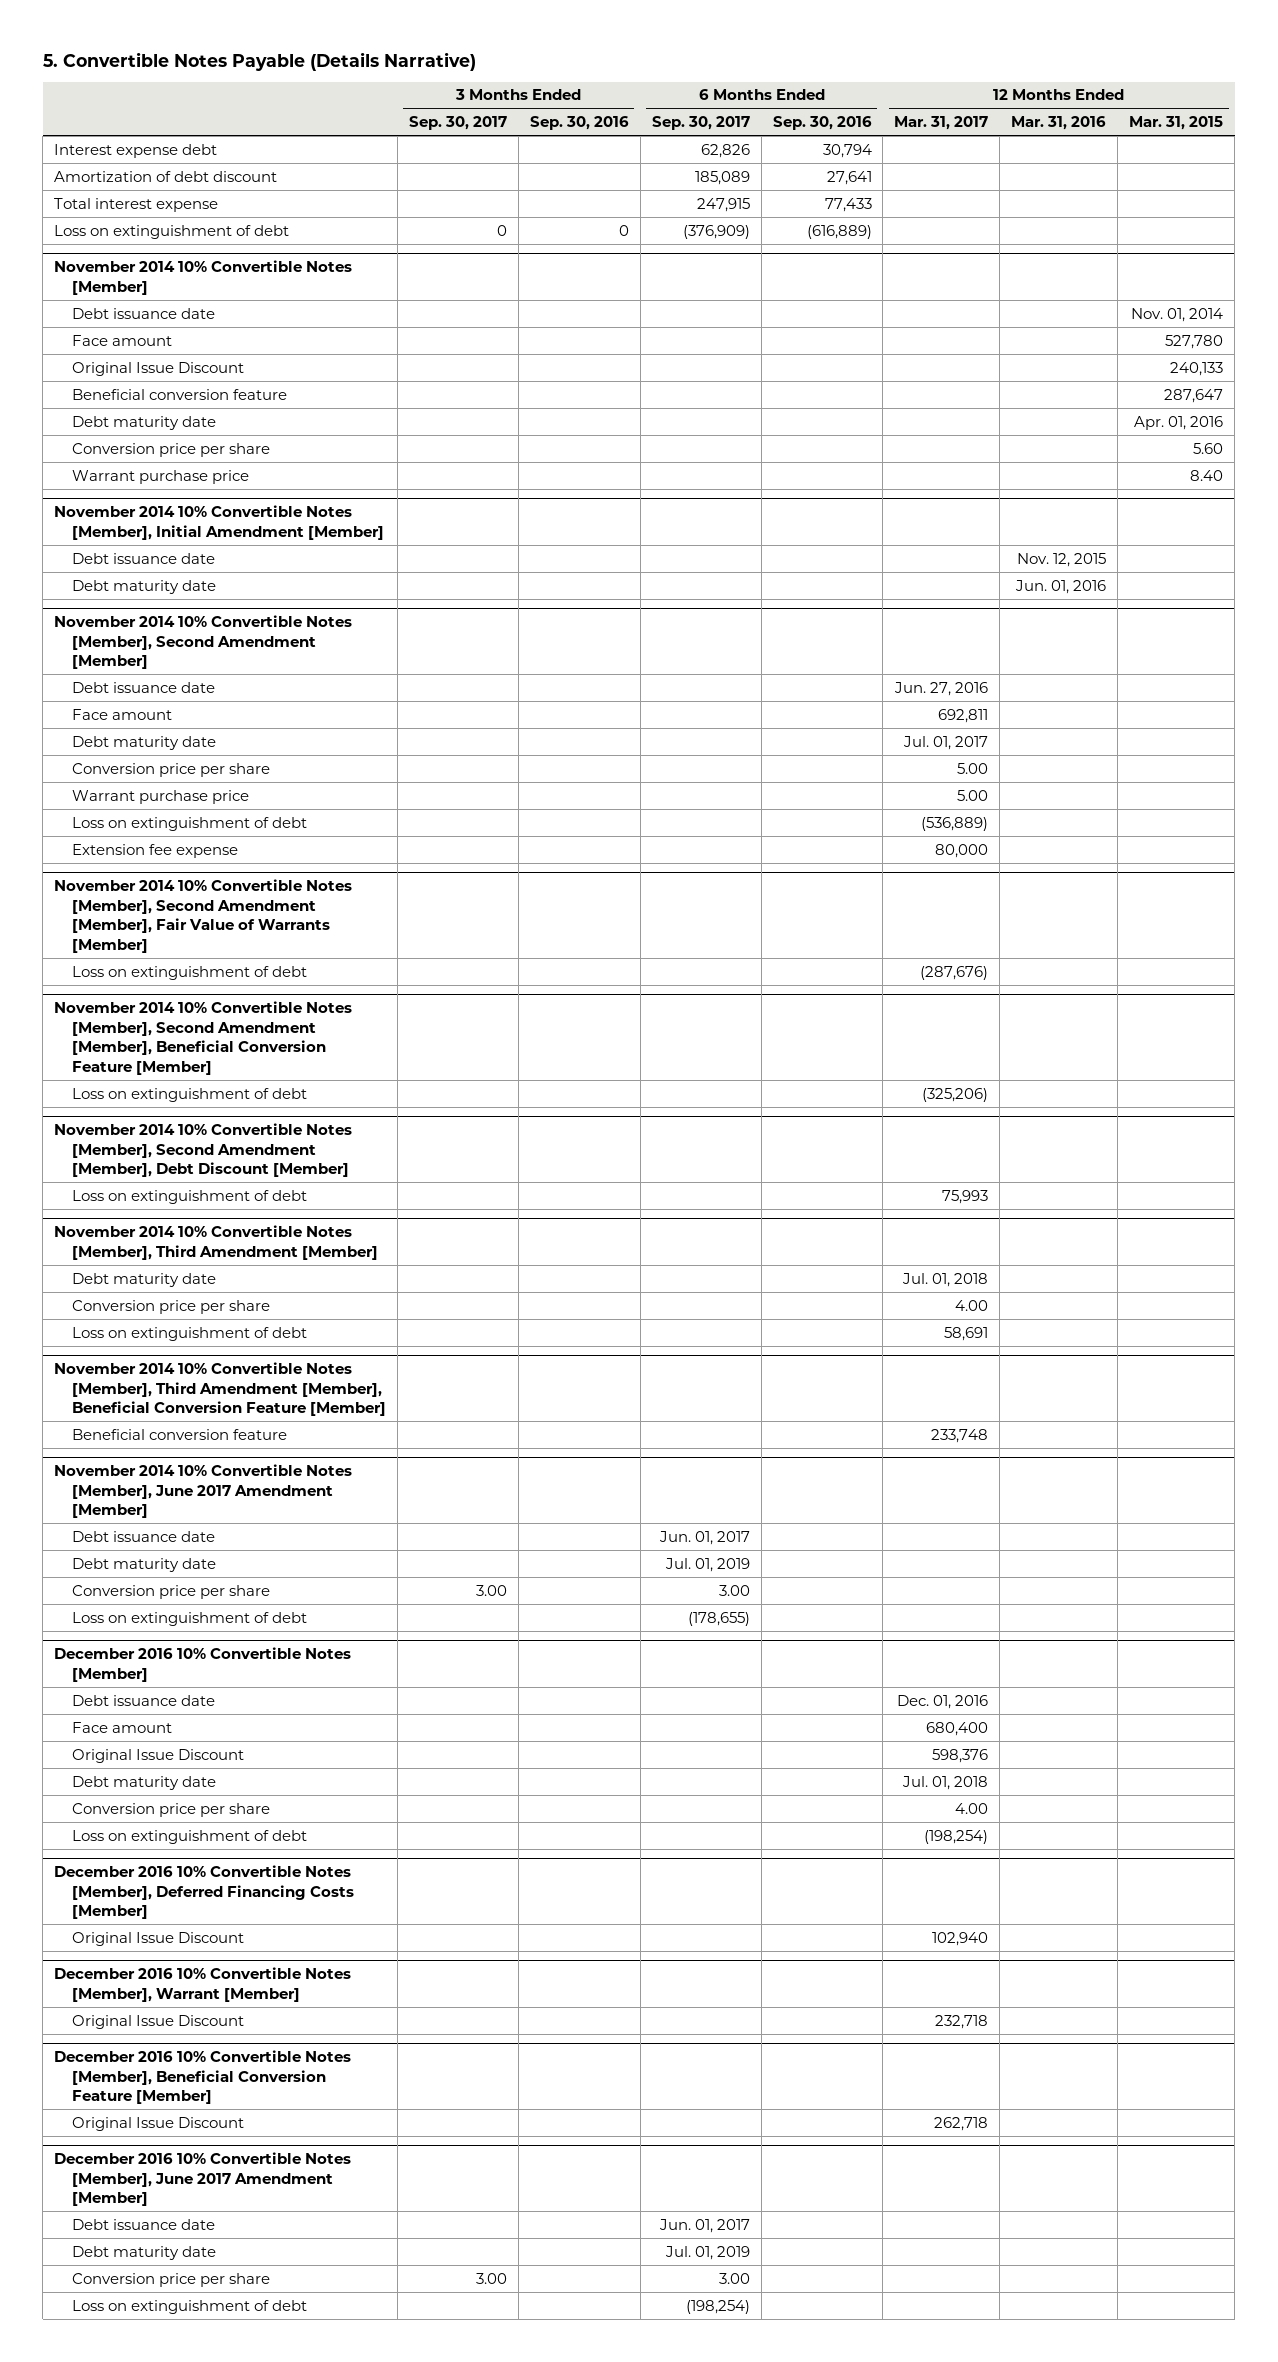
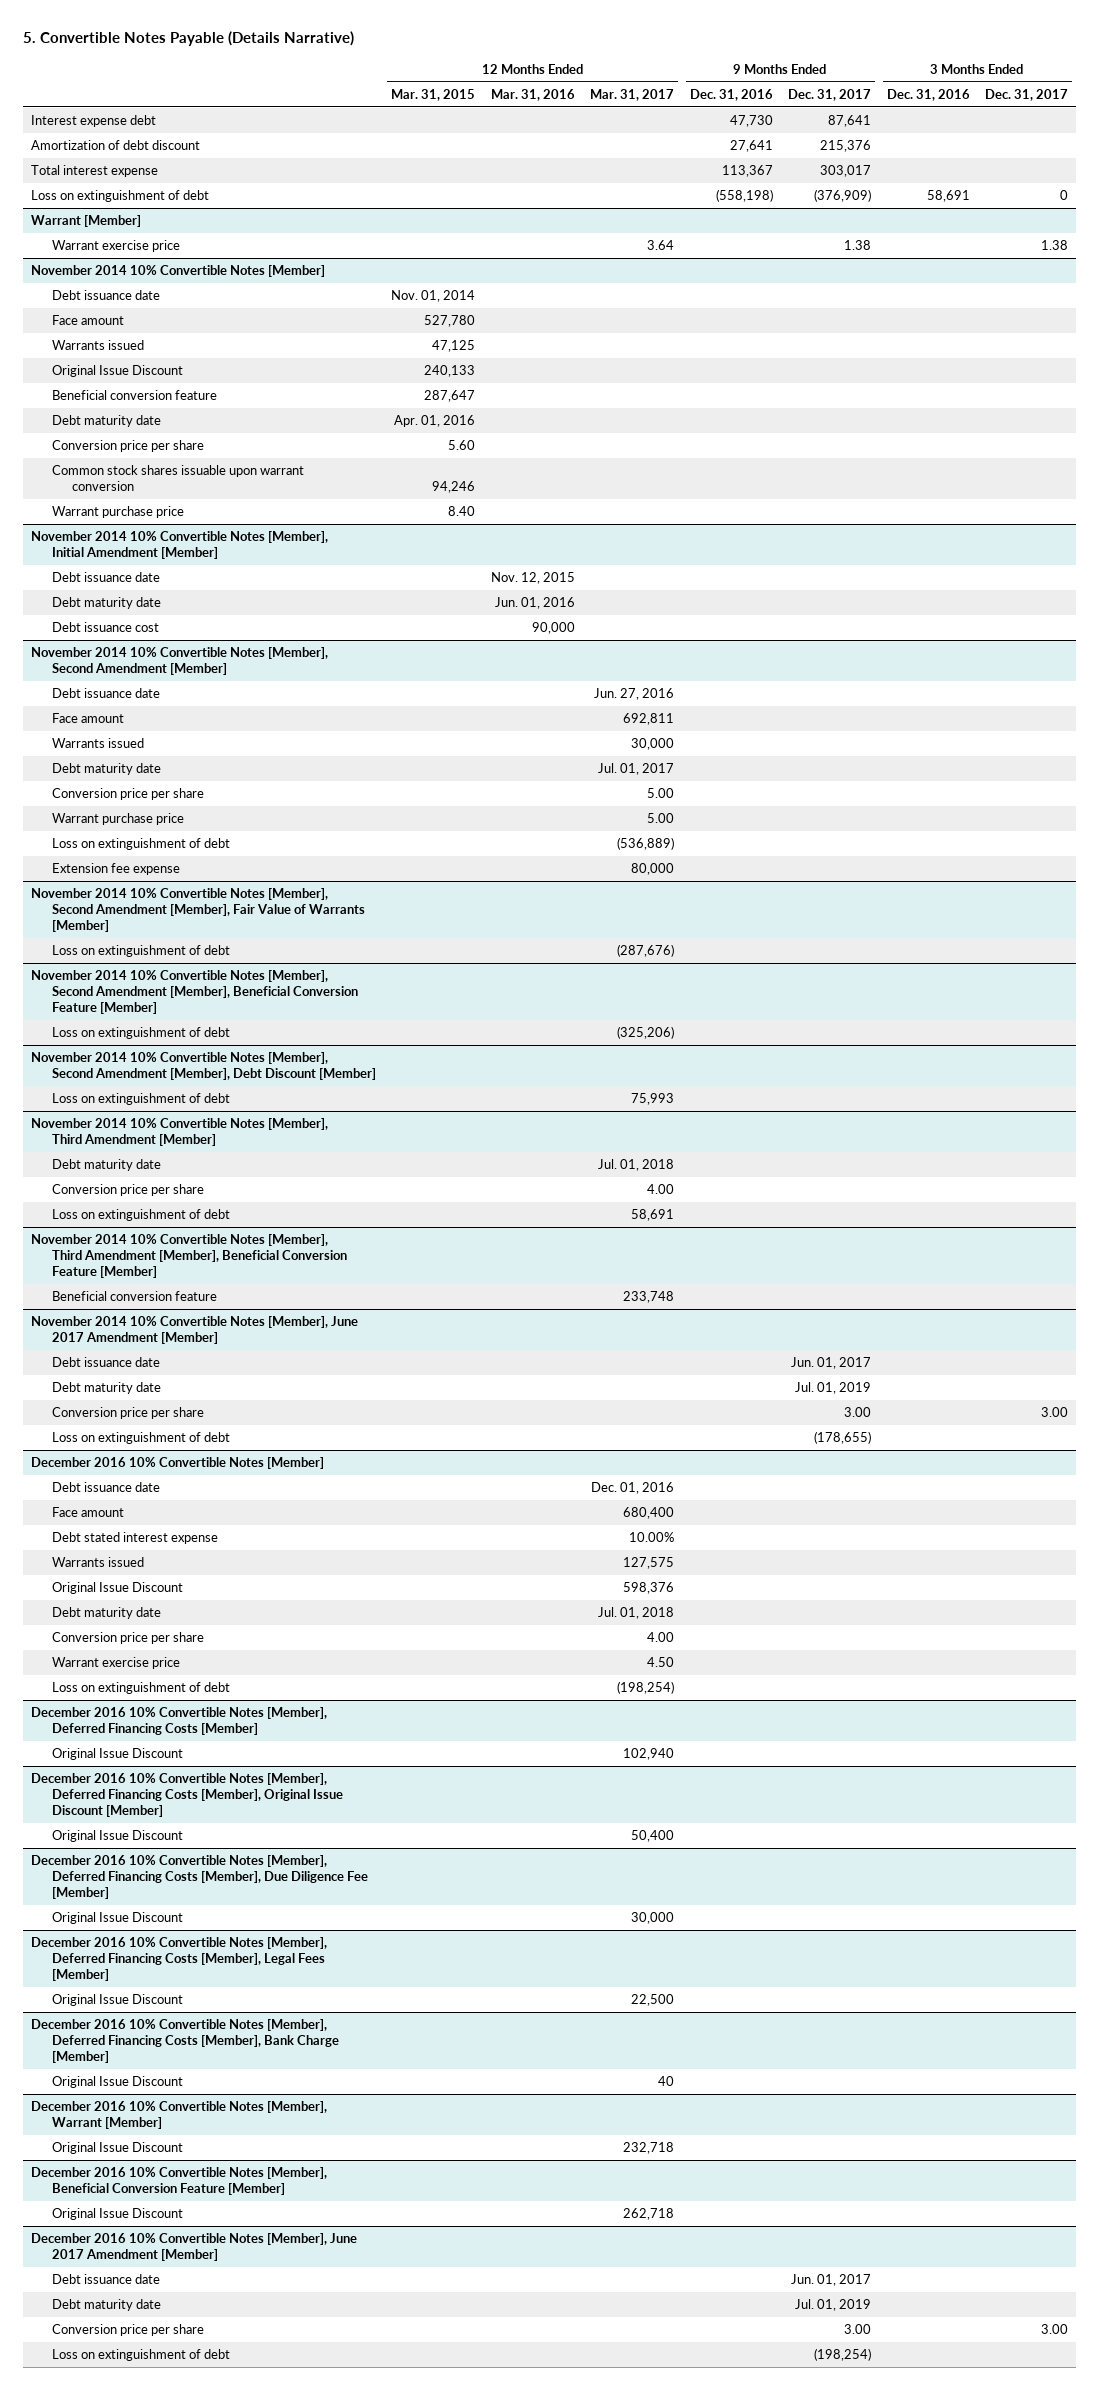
- | 3 Months Ended Sep. 30, 2017 | 3 Months Ended Sep. 30, 2016 | 6 Months Ended Sep. 30, 2017 | 6 Months Ended Sep. 30, 2016 | 12 Months Ended Mar. 31, 2017 | 12 Months Ended Mar. 31, 2016 | 12 Months Ended Mar. 31, 2015
+ | 12 Months Ended Mar. 31, 2015 | 12 Months Ended Mar. 31, 2016 | 12 Months Ended Mar. 31, 2017 | 9 Months Ended Dec. 31, 2016 | 9 Months Ended Dec. 31, 2017 | 3 Months Ended Dec. 31, 2016 | 3 Months Ended Dec. 31, 2017
+ Warrant [Member]
+ Warrant exercise price | | | 3.64 | | 1.38 | | 1.38
@ November 2014 10% Convertible Notes [Member]
+ Warrants issued | 47,125 | | | | | |
+ Common stock shares issuable upon warrant conversion | 94,246 | | | | | |
@ November 2014 10% Convertible Notes [Member], Initial Amendment [Member]
+ Debt issuance cost | | 90,000 | | | | |
@ November 2014 10% Convertible Notes [Member], Second Amendment [Member]
+ Warrants issued | | | 30,000 | | | |
@ December 2016 10% Convertible Notes [Member]
+ Debt stated interest expense | | | 10.00% | | | |
+ Warrants issued | | | 127,575 | | | |
+ Warrant exercise price | | | 4.50 | | | |
+ December 2016 10% Convertible Notes [Member], Deferred Financing Costs [Member], Original Issue Discount [Member]
+ Original Issue Discount | | | 50,400 | | | |
+ December 2016 10% Convertible Notes [Member], Deferred Financing Costs [Member], Due Diligence Fee [Member]
+ Original Issue Discount | | | 30,000 | | | |
+ December 2016 10% Convertible Notes [Member], Deferred Financing Costs [Member], Legal Fees [Member]
+ Original Issue Discount | | | 22,500 | | | |
+ December 2016 10% Convertible Notes [Member], Deferred Financing Costs [Member], Bank Charge [Member]
+ Original Issue Discount | | | 40 | | | |

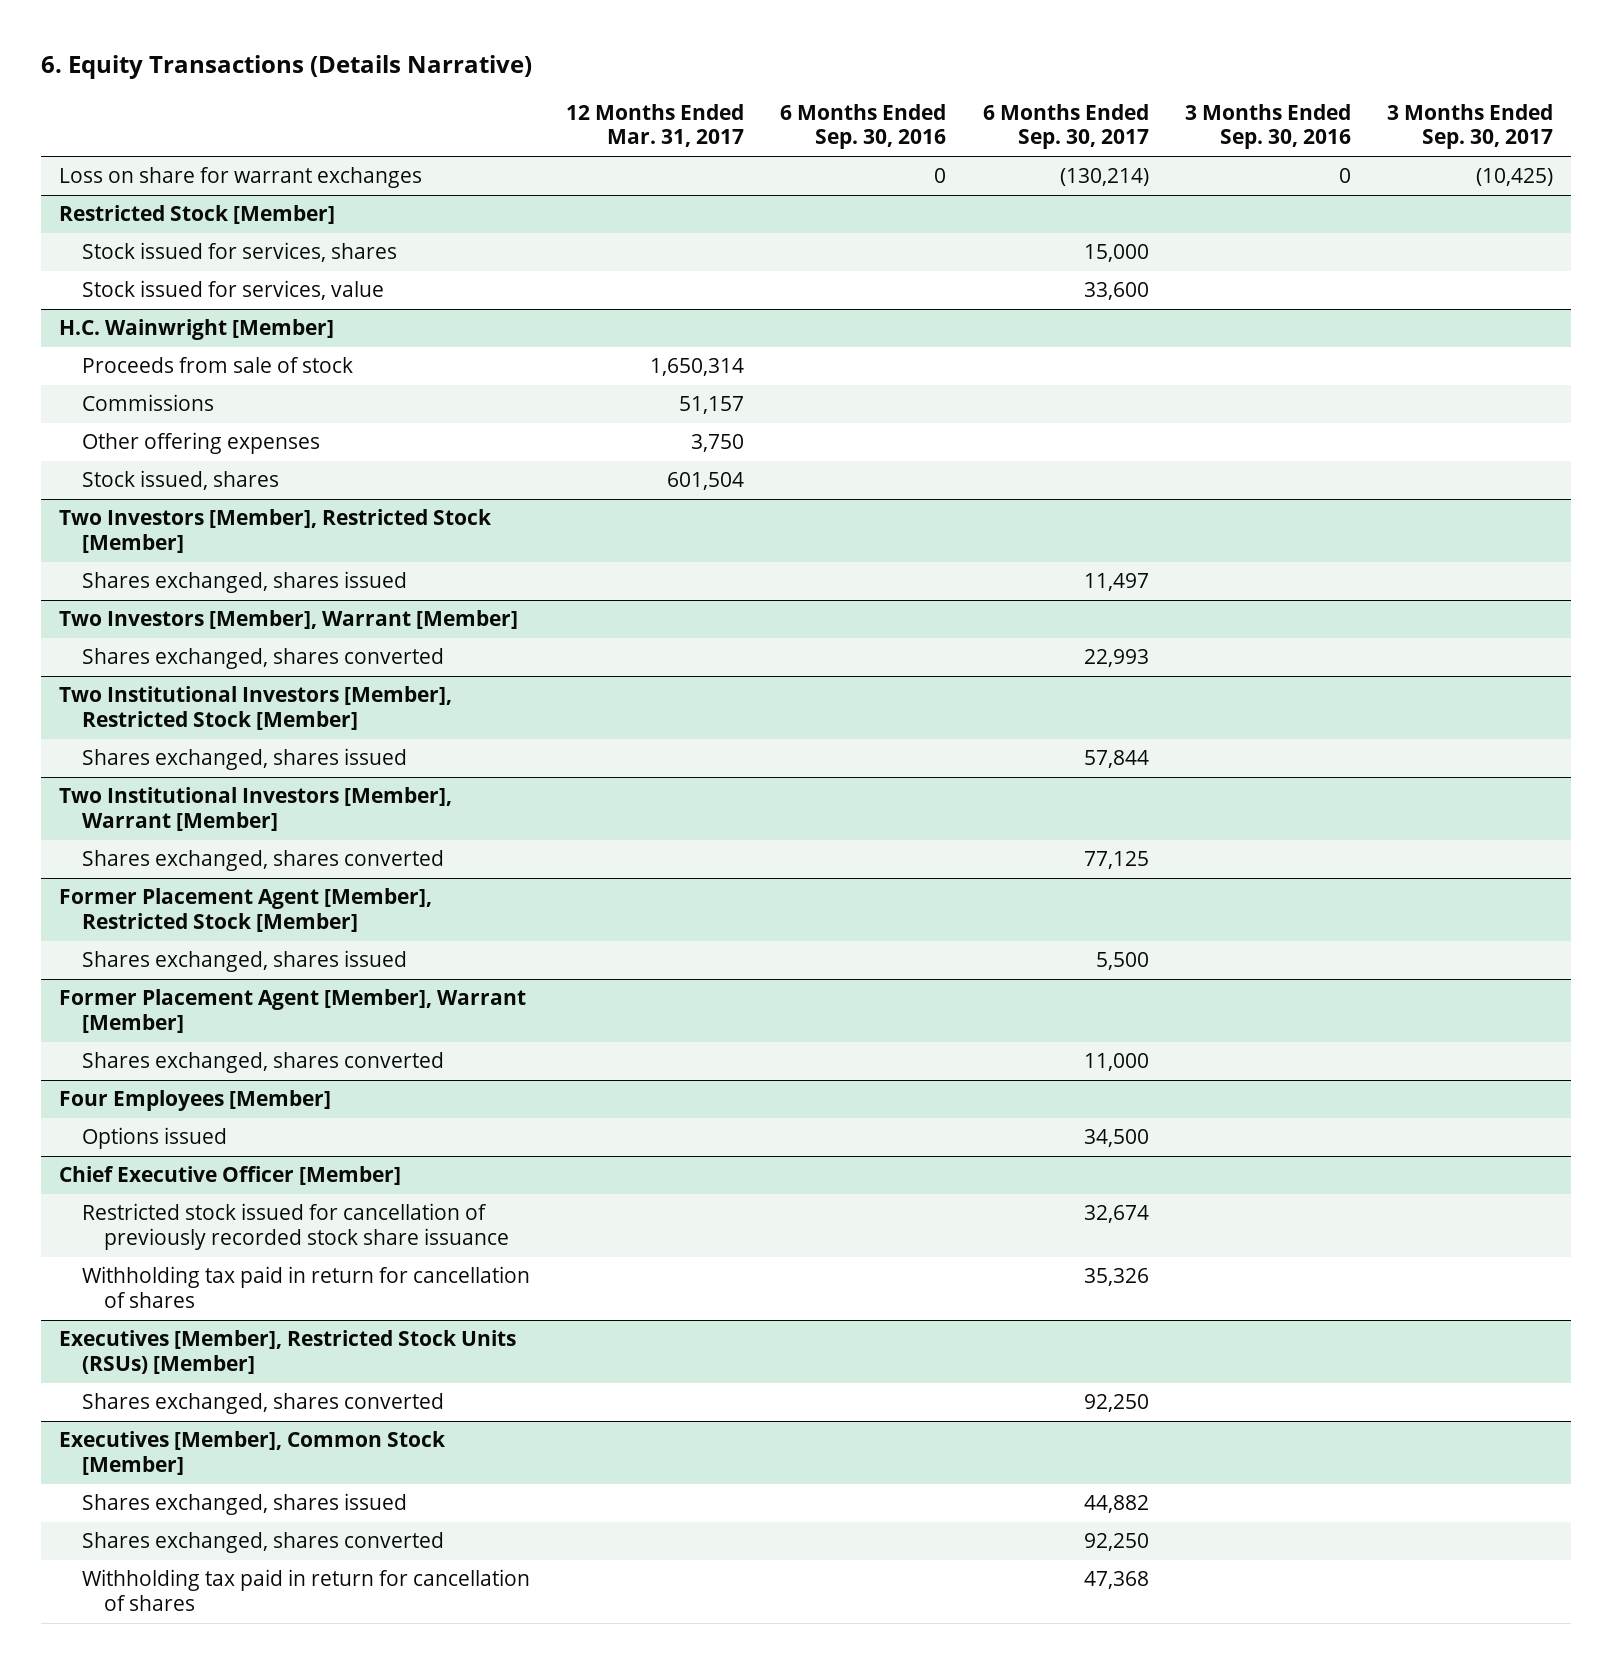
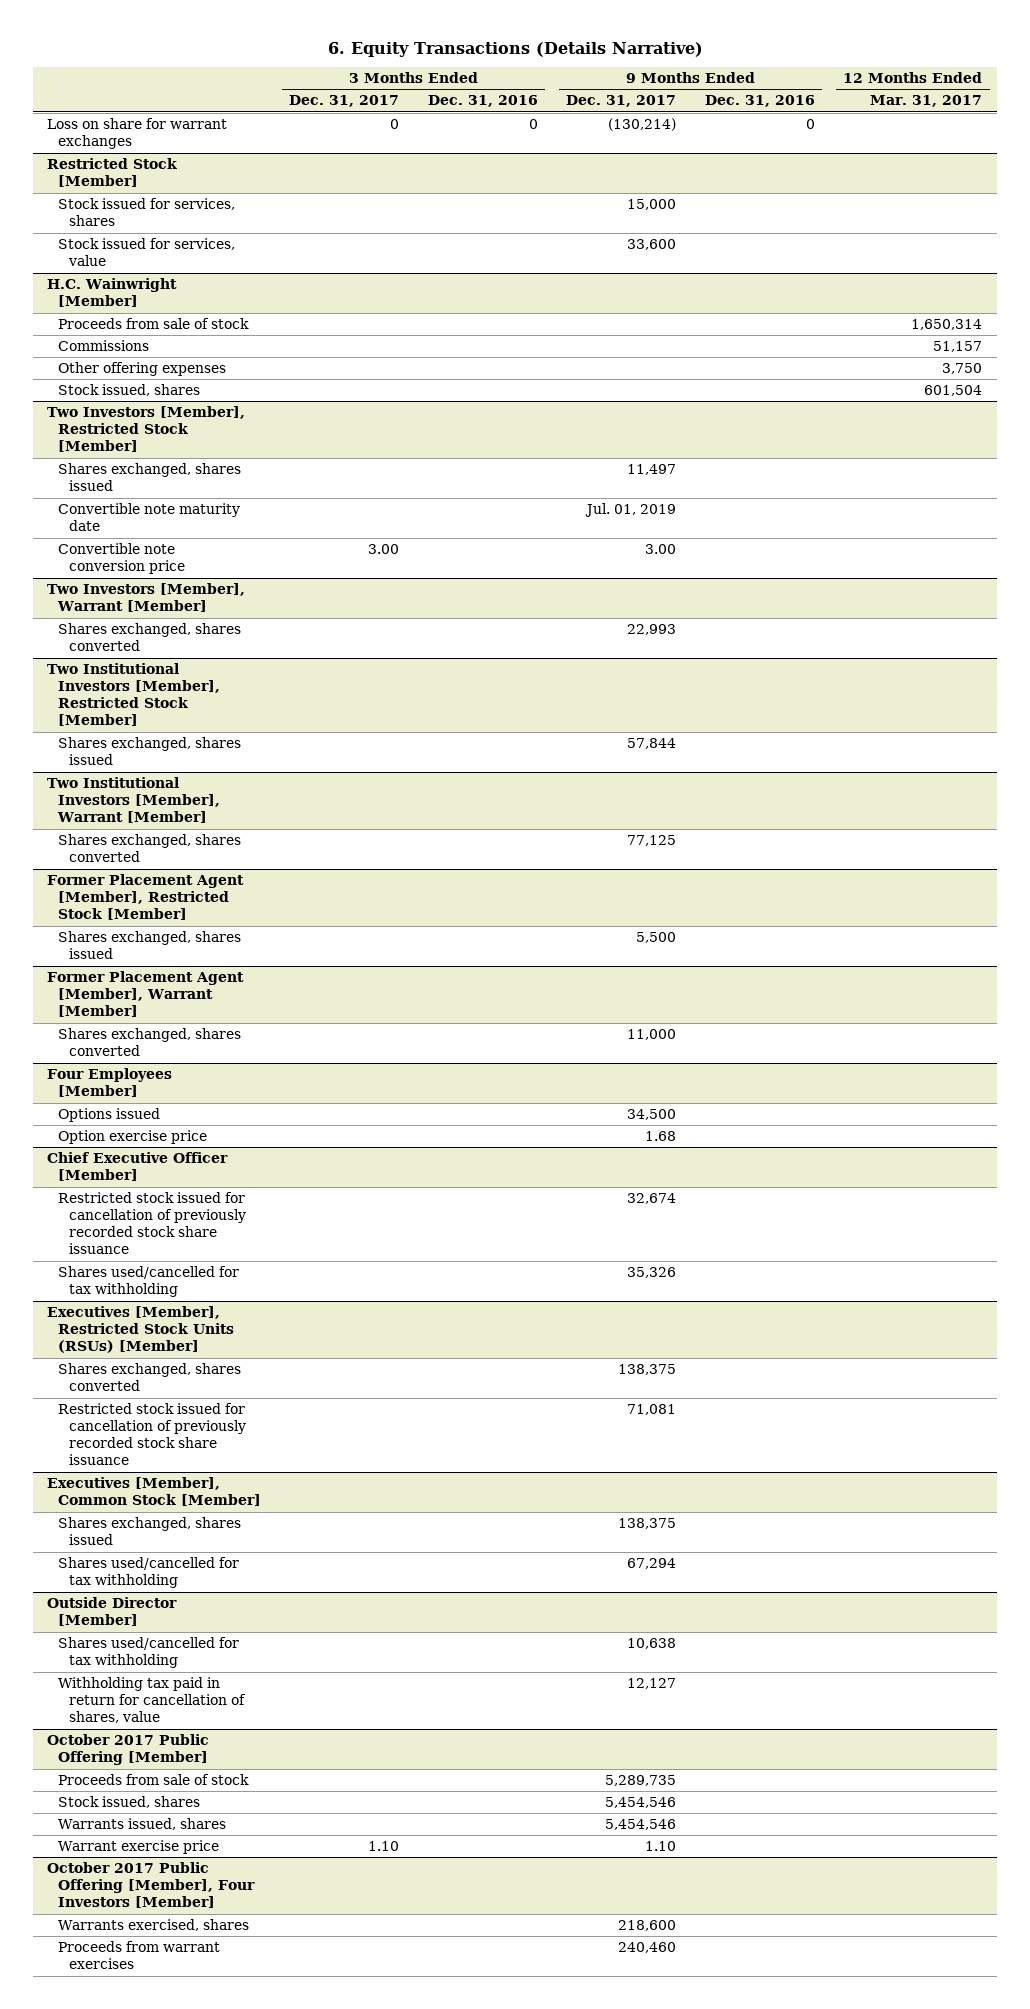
- | 12 Months Ended Mar. 31, 2017 | 6 Months Ended Sep. 30, 2016 | 6 Months Ended Sep. 30, 2017 | 3 Months Ended Sep. 30, 2016 | 3 Months Ended Sep. 30, 2017
+ | 3 Months Ended Dec. 31, 2017 | 3 Months Ended Dec. 31, 2016 | 9 Months Ended Dec. 31, 2017 | 9 Months Ended Dec. 31, 2016 | 12 Months Ended Mar. 31, 2017
@ Two Investors [Member], Restricted Stock [Member]
+ Convertible note maturity date | | | Jul. 01, 2019 | |
+ Convertible note conversion price | 3.00 | | 3.00 | |
@ Four Employees [Member]
+ Option exercise price | | | 1.68 | |
@ Chief Executive Officer [Member]
- Withholding tax paid in return for cancellation of shares | | | 35,326 | |
+ Shares used/cancelled for tax withholding | | | 35,326 | |
@ Executives [Member], Restricted Stock Units (RSUs) [Member]
+ Restricted stock issued for cancellation of previously recorded stock share issuance | | | 71,081 | |
@ Executives [Member], Common Stock [Member]
- Shares exchanged, shares converted | | | 92,250 | |
- Withholding tax paid in return for cancellation of shares | | | 47,368 | |
+ Shares used/cancelled for tax withholding | | | 67,294 | |
+ Outside Director [Member]
+ Shares used/cancelled for tax withholding | | | 10,638 | |
+ Withholding tax paid in return for cancellation of shares, value | | | 12,127 | |
+ October 2017 Public Offering [Member]
+ Proceeds from sale of stock | | | 5,289,735 | |
+ Stock issued, shares | | | 5,454,546 | |
+ Warrants issued, shares | | | 5,454,546 | |
+ Warrant exercise price | 1.10 | | 1.10 | |
+ October 2017 Public Offering [Member], Four Investors [Member]
+ Warrants exercised, shares | | | 218,600 | |
+ Proceeds from warrant exercises | | | 240,460 | |

